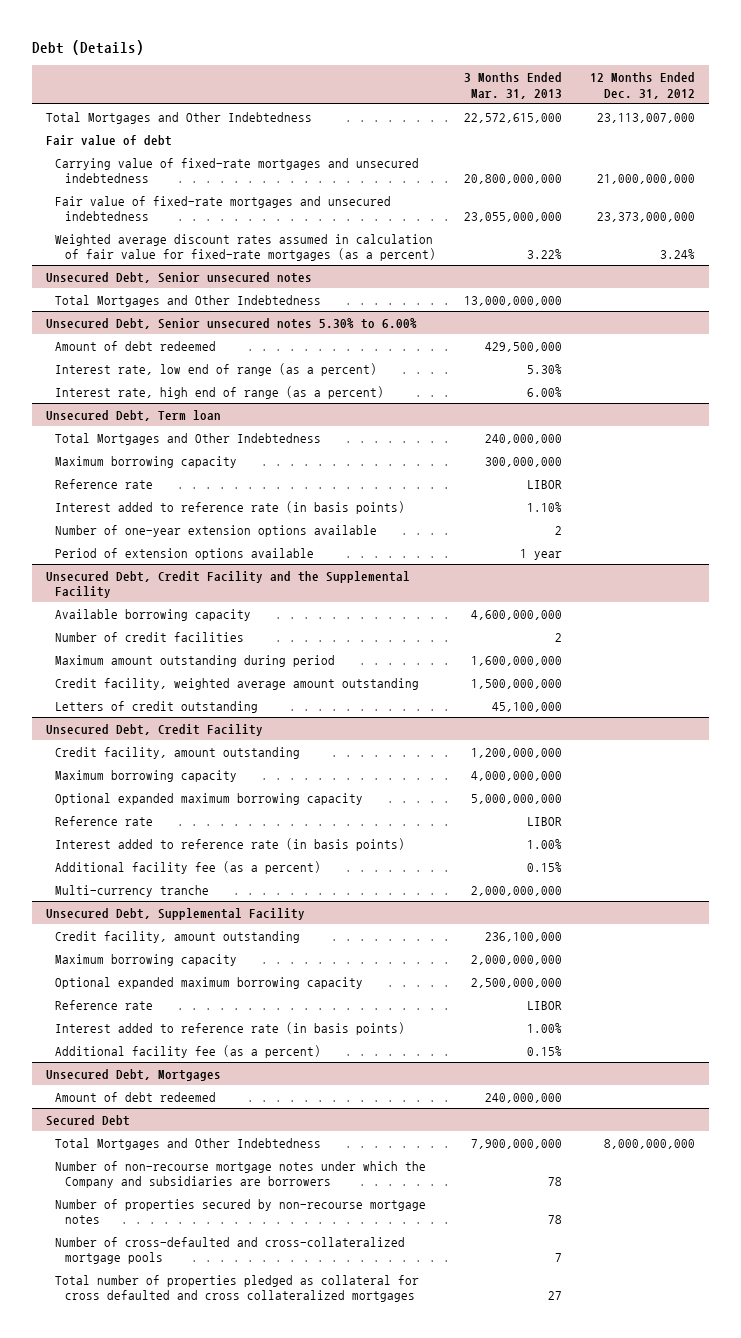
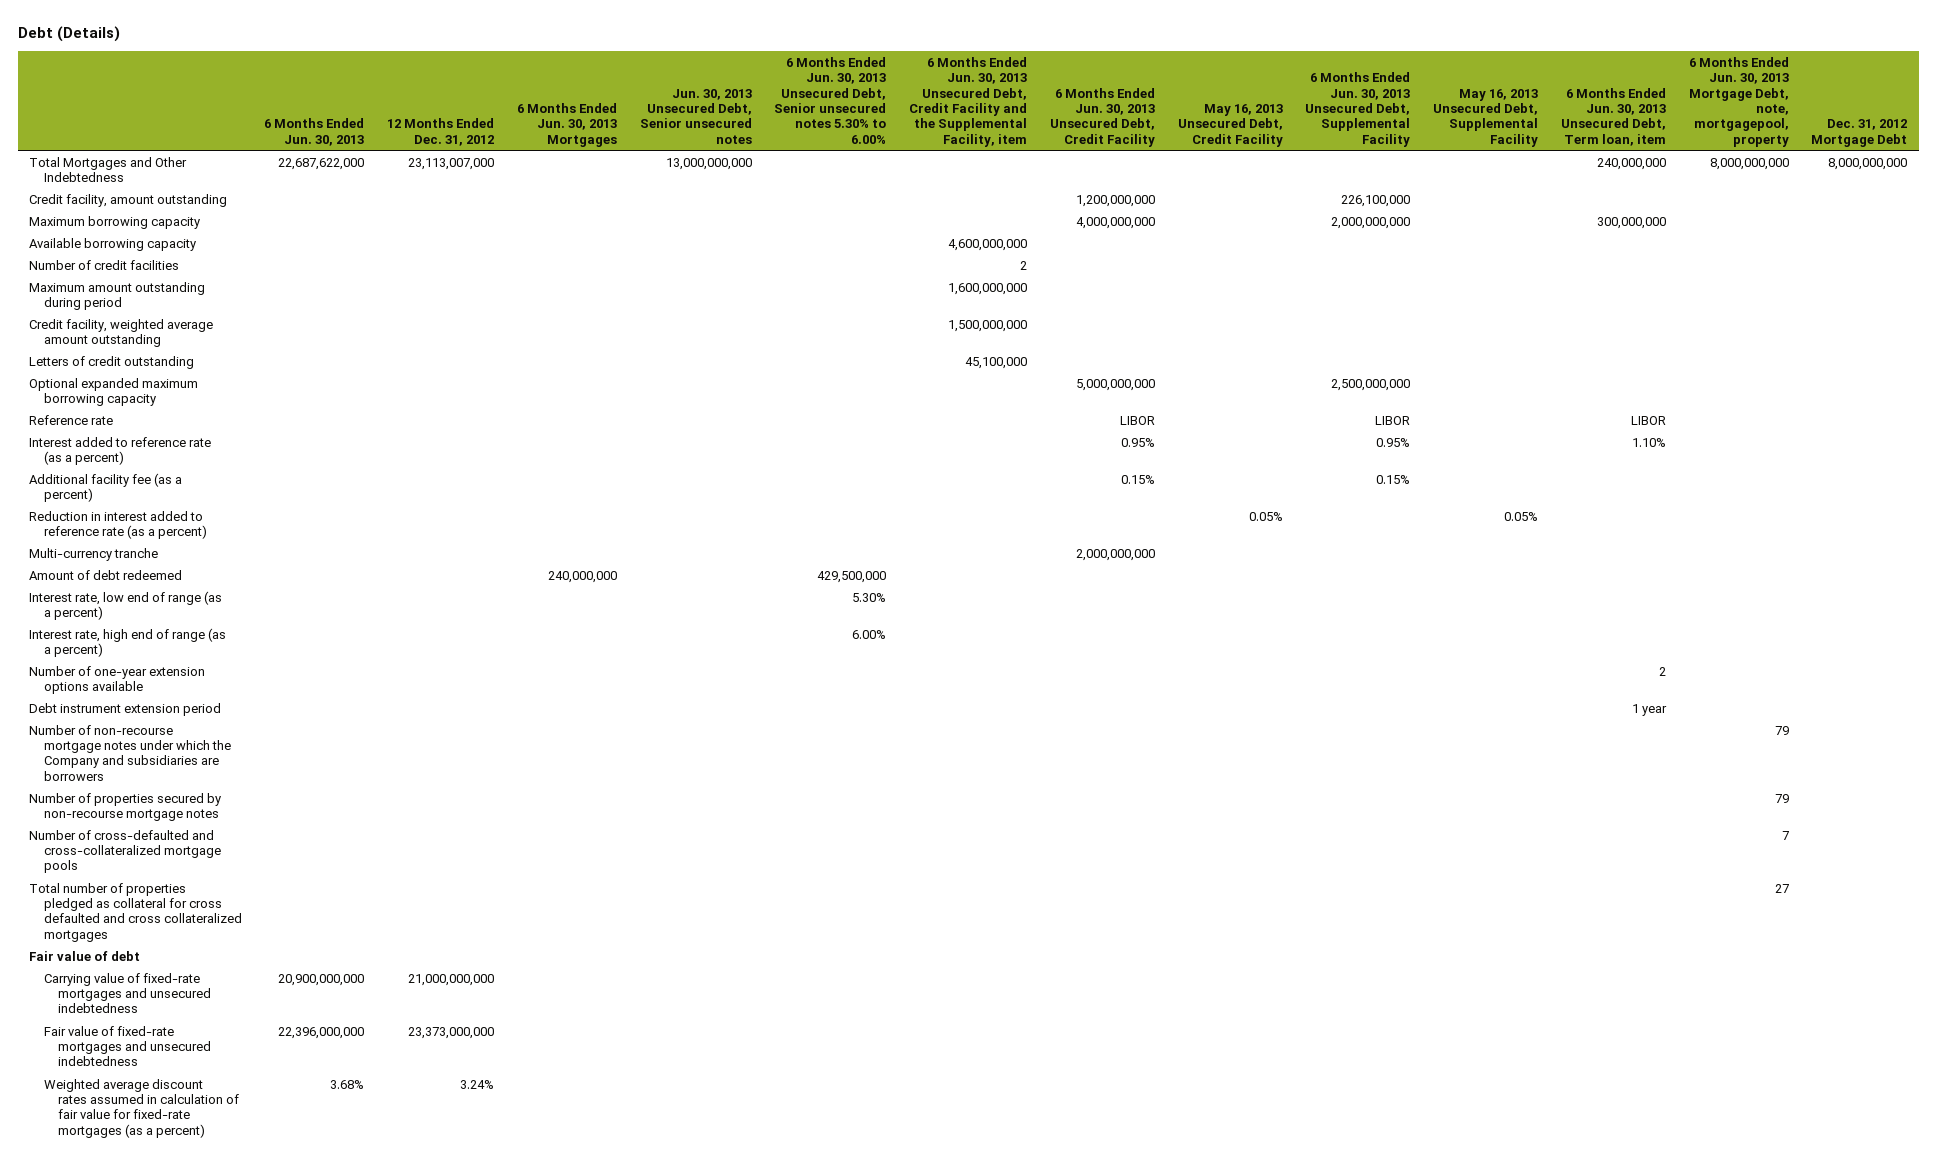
- | 3 Months Ended Mar. 31, 2013 | 12 Months Ended Dec. 31, 2012
+ | 6 Months Ended Jun. 30, 2013 | 12 Months Ended Dec. 31, 2012 | 6 Months Ended Jun. 30, 2013 Mortgages | Jun. 30, 2013 Unsecured Debt, Senior unsecured notes | 6 Months Ended Jun. 30, 2013 Unsecured Debt, Senior unsecured notes 5.30% to 6.00% | 6 Months Ended Jun. 30, 2013 Unsecured Debt, Credit Facility and the Supplemental Facility, item | 6 Months Ended Jun. 30, 2013 Unsecured Debt, Credit Facility | May 16, 2013 Unsecured Debt, Credit Facility | 6 Months Ended Jun. 30, 2013 Unsecured Debt, Supplemental Facility | May 16, 2013 Unsecured Debt, Supplemental Facility | 6 Months Ended Jun. 30, 2013 Unsecured Debt, Term loan, item | 6 Months Ended Jun. 30, 2013 Mortgage Debt, note, mortgagepool, property | Dec. 31, 2012 Mortgage Debt
+ Credit facility, amount outstanding | | | | | | | 1,200,000,000 | | 226,100,000 | | | |
+ Maximum borrowing capacity | | | | | | | 4,000,000,000 | | 2,000,000,000 | | 300,000,000 | |
+ Available borrowing capacity | | | | | | 4,600,000,000 | | | | | | |
+ Number of credit facilities | | | | | | 2 | | | | | | |
+ Maximum amount outstanding during period | | | | | | 1,600,000,000 | | | | | | |
+ Credit facility, weighted average amount outstanding | | | | | | 1,500,000,000 | | | | | | |
+ Letters of credit outstanding | | | | | | 45,100,000 | | | | | | |
+ Optional expanded maximum borrowing capacity | | | | | | | 5,000,000,000 | | 2,500,000,000 | | | |
+ Reference rate | | | | | | | LIBOR | | LIBOR | | LIBOR | |
+ Interest added to reference rate (as a percent) | | | | | | | 0.95% | | 0.95% | | 1.10% | |
+ Additional facility fee (as a percent) | | | | | | | 0.15% | | 0.15% | | | |
+ Reduction in interest added to reference rate (as a percent) | | | | | | | | 0.05% | | 0.05% | | |
+ Multi-currency tranche | | | | | | | 2,000,000,000 | | | | | |
+ Amount of debt redeemed | | | 240,000,000 | | 429,500,000 | | | | | | | |
+ Interest rate, low end of range (as a percent) | | | | | 5.30% | | | | | | | |
+ Interest rate, high end of range (as a percent) | | | | | 6.00% | | | | | | | |
+ Number of one-year extension options available | | | | | | | | | | | 2 | |
+ Debt instrument extension period | | | | | | | | | | | 1 year | |
+ Number of non-recourse mortgage notes under which the Company and subsidiaries are borrowers | | | | | | | | | | | | 79 |
+ Number of properties secured by non-recourse mortgage notes | | | | | | | | | | | | 79 |
+ Number of cross-defaulted and cross-collateralized mortgage pools | | | | | | | | | | | | 7 |
+ Total number of properties pledged as collateral for cross defaulted and cross collateralized mortgages | | | | | | | | | | | | 27 |
- Unsecured Debt, Senior unsecured notes
- Total Mortgages and Other Indebtedness | 13,000,000,000 |
- Unsecured Debt, Senior unsecured notes 5.30% to 6.00%
- Amount of debt redeemed | 429,500,000 |
- Interest rate, low end of range (as a percent) | 5.30% |
- Interest rate, high end of range (as a percent) | 6.00% |
- Unsecured Debt, Term loan
- Total Mortgages and Other Indebtedness | 240,000,000 |
- Maximum borrowing capacity | 300,000,000 |
- Reference rate | LIBOR |
- Interest added to reference rate (in basis points) | 1.10% |
- Number of one-year extension options available | 2 |
- Period of extension options available | 1 year |
- Unsecured Debt, Credit Facility and the Supplemental Facility
- Available borrowing capacity | 4,600,000,000 |
- Number of credit facilities | 2 |
- Maximum amount outstanding during period | 1,600,000,000 |
- Credit facility, weighted average amount outstanding | 1,500,000,000 |
- Letters of credit outstanding | 45,100,000 |
- Unsecured Debt, Credit Facility
- Credit facility, amount outstanding | 1,200,000,000 |
- Maximum borrowing capacity | 4,000,000,000 |
- Optional expanded maximum borrowing capacity | 5,000,000,000 |
- Reference rate | LIBOR |
- Interest added to reference rate (in basis points) | 1.00% |
- Additional facility fee (as a percent) | 0.15% |
- Multi-currency tranche | 2,000,000,000 |
- Unsecured Debt, Supplemental Facility
- Credit facility, amount outstanding | 236,100,000 |
- Maximum borrowing capacity | 2,000,000,000 |
- Optional expanded maximum borrowing capacity | 2,500,000,000 |
- Reference rate | LIBOR |
- Interest added to reference rate (in basis points) | 1.00% |
- Additional facility fee (as a percent) | 0.15% |
- Unsecured Debt, Mortgages
- Amount of debt redeemed | 240,000,000 |
- Secured Debt
- Total Mortgages and Other Indebtedness | 7,900,000,000 | 8,000,000,000
- Number of non-recourse mortgage notes under which the Company and subsidiaries are borrowers | 78 |
- Number of properties secured by non-recourse mortgage notes | 78 |
- Number of cross-defaulted and cross-collateralized mortgage pools | 7 |
- Total number of properties pledged as collateral for cross defaulted and cross collateralized mortgages | 27 |

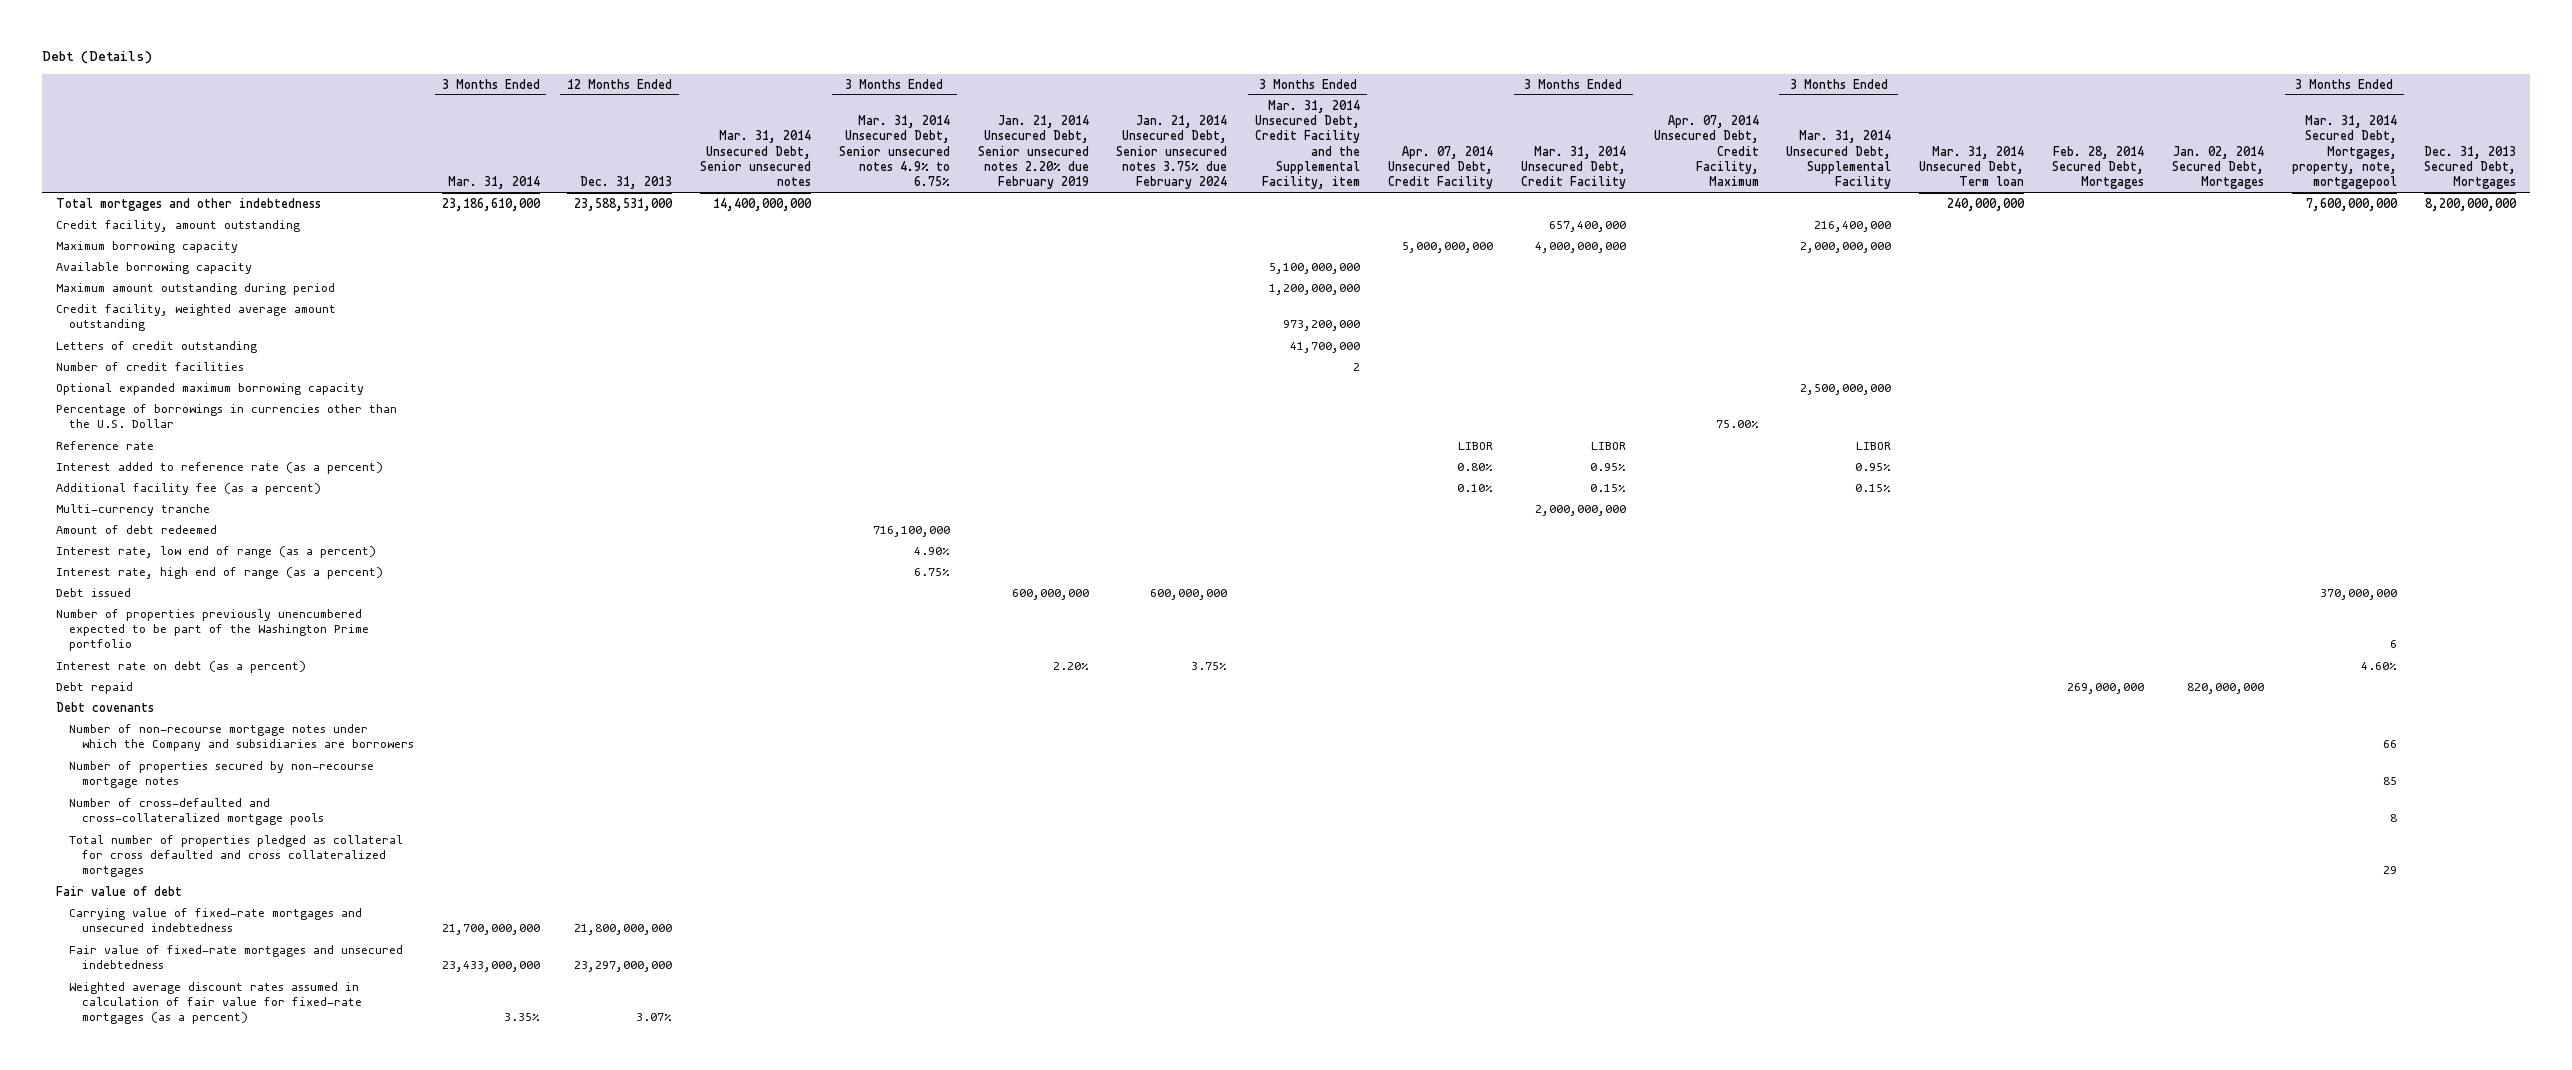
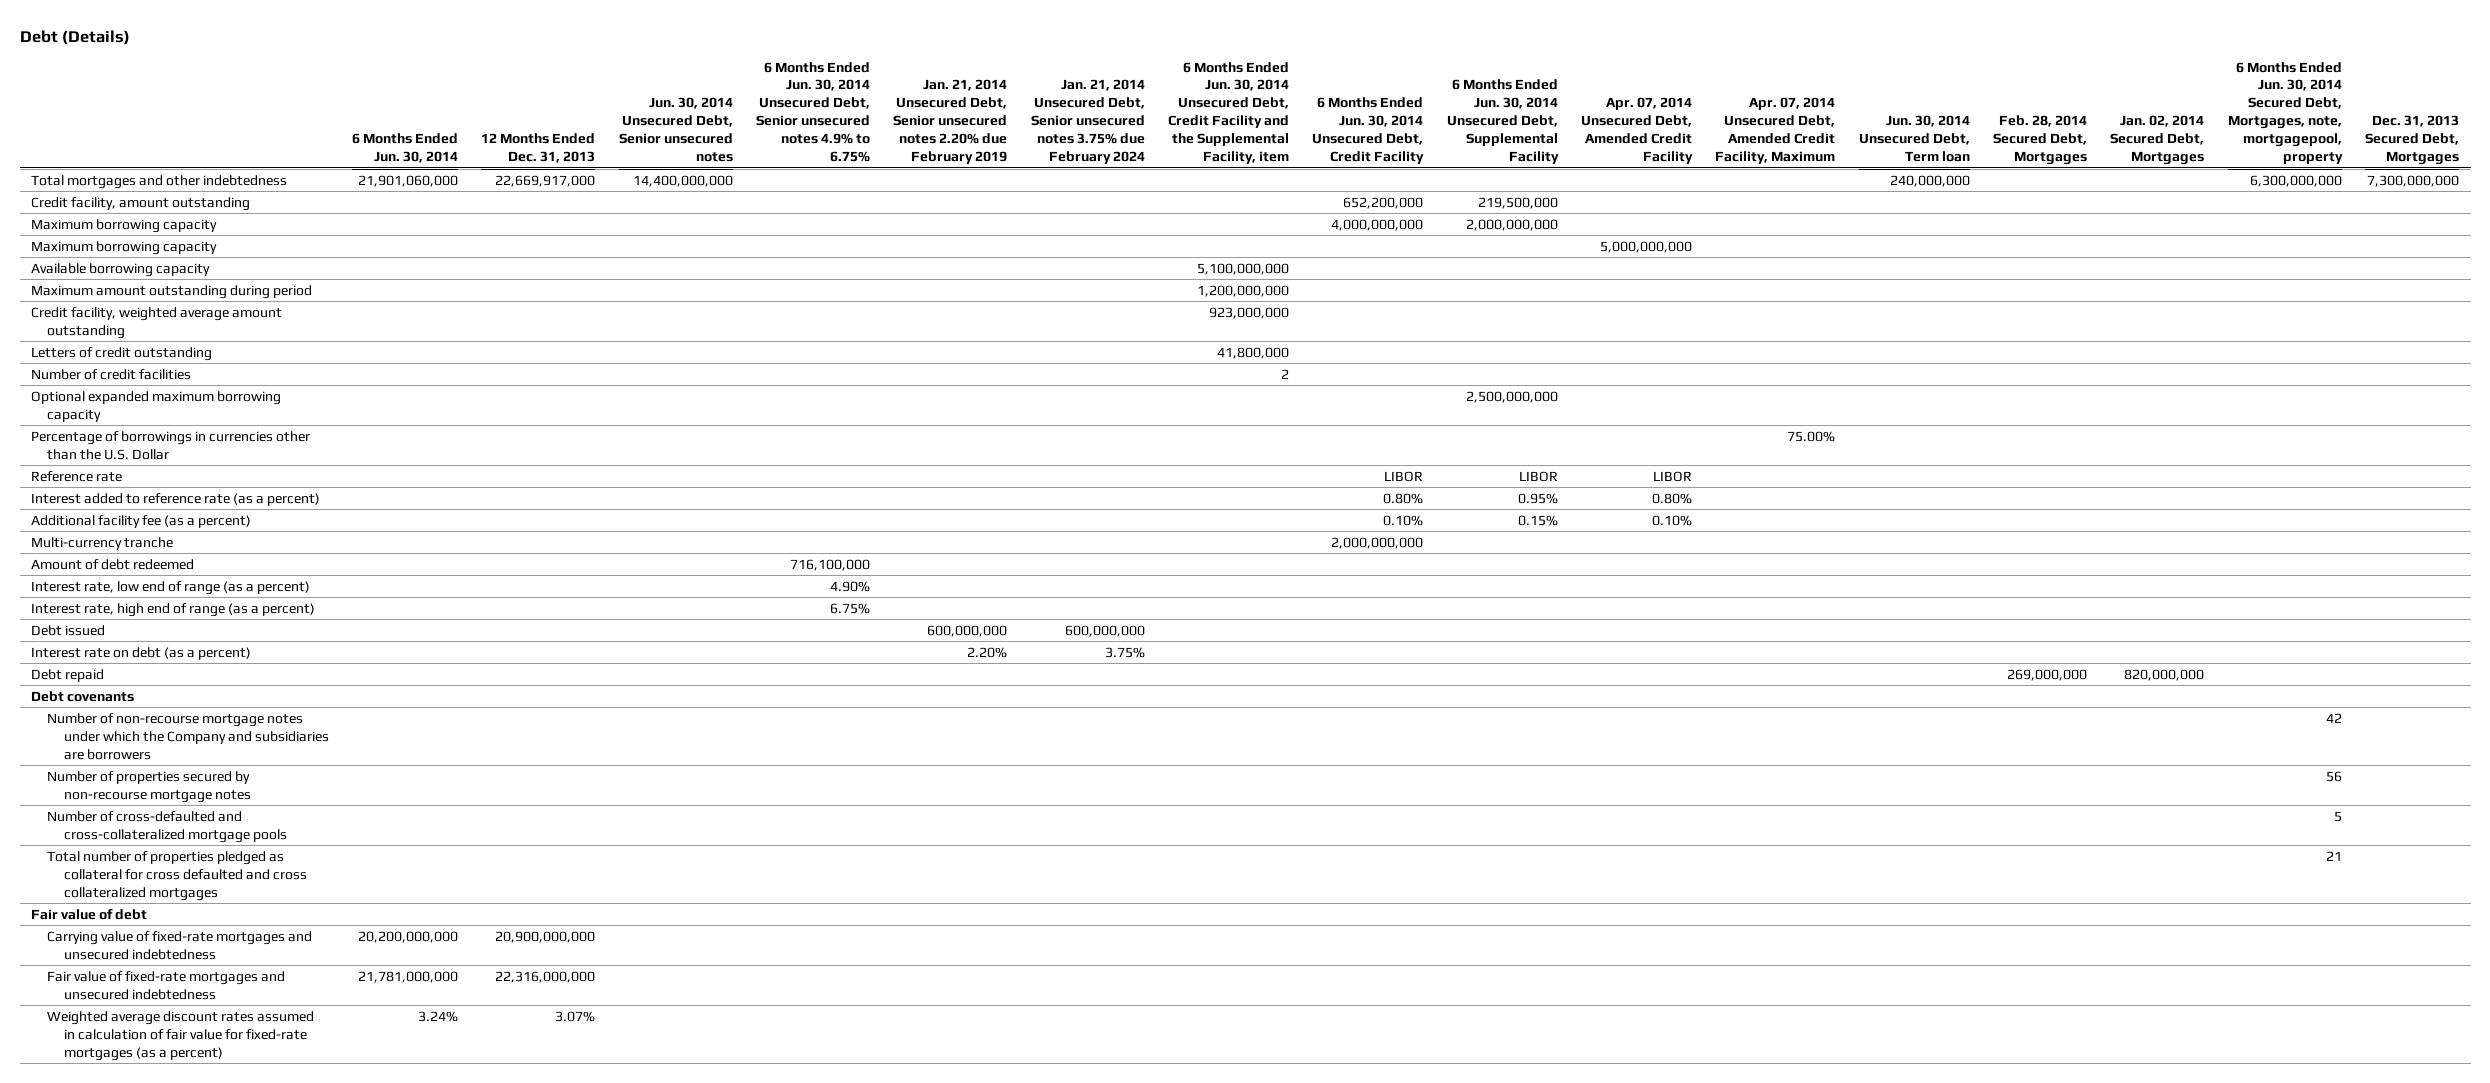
- | 3 Months Ended Mar. 31, 2014 | 12 Months Ended Dec. 31, 2013 | Mar. 31, 2014 Unsecured Debt, Senior unsecured notes | 3 Months Ended Mar. 31, 2014 Unsecured Debt, Senior unsecured notes 4.9% to 6.75% | Jan. 21, 2014 Unsecured Debt, Senior unsecured notes 2.20% due February 2019 | Jan. 21, 2014 Unsecured Debt, Senior unsecured notes 3.75% due February 2024 | 3 Months Ended Mar. 31, 2014 Unsecured Debt, Credit Facility and the Supplemental Facility, item | Apr. 07, 2014 Unsecured Debt, Credit Facility | 3 Months Ended Mar. 31, 2014 Unsecured Debt, Credit Facility | Apr. 07, 2014 Unsecured Debt, Credit Facility, Maximum | 3 Months Ended Mar. 31, 2014 Unsecured Debt, Supplemental Facility | Mar. 31, 2014 Unsecured Debt, Term loan | Feb. 28, 2014 Secured Debt, Mortgages | Jan. 02, 2014 Secured Debt, Mortgages | 3 Months Ended Mar. 31, 2014 Secured Debt, Mortgages, property, note, mortgagepool | Dec. 31, 2013 Secured Debt, Mortgages
+ | 6 Months Ended Jun. 30, 2014 | 12 Months Ended Dec. 31, 2013 | Jun. 30, 2014 Unsecured Debt, Senior unsecured notes | 6 Months Ended Jun. 30, 2014 Unsecured Debt, Senior unsecured notes 4.9% to 6.75% | Jan. 21, 2014 Unsecured Debt, Senior unsecured notes 2.20% due February 2019 | Jan. 21, 2014 Unsecured Debt, Senior unsecured notes 3.75% due February 2024 | 6 Months Ended Jun. 30, 2014 Unsecured Debt, Credit Facility and the Supplemental Facility, item | 6 Months Ended Jun. 30, 2014 Unsecured Debt, Credit Facility | 6 Months Ended Jun. 30, 2014 Unsecured Debt, Supplemental Facility | Apr. 07, 2014 Unsecured Debt, Amended Credit Facility | Apr. 07, 2014 Unsecured Debt, Amended Credit Facility, Maximum | Jun. 30, 2014 Unsecured Debt, Term loan | Feb. 28, 2014 Secured Debt, Mortgages | Jan. 02, 2014 Secured Debt, Mortgages | 6 Months Ended Jun. 30, 2014 Secured Debt, Mortgages, note, mortgagepool, property | Dec. 31, 2013 Secured Debt, Mortgages
- Total mortgages and other indebtedness | 23,186,610,000 | 23,588,531,000 | 14,400,000,000 | | | | | | | | | 240,000,000 | | | 7,600,000,000 | 8,200,000,000
+ Total mortgages and other indebtedness | 21,901,060,000 | 22,669,917,000 | 14,400,000,000 | | | | | | | | | 240,000,000 | | | 6,300,000,000 | 7,300,000,000
+ Maximum borrowing capacity | | | | | | | | | | 5,000,000,000 | | | | | |
- Number of properties previously unencumbered expected to be part of the Washington Prime portfolio | | | | | | | | | | | | | | | 6 |
- Carrying value of fixed-rate mortgages and unsecured indebtedness | 21,700,000,000 | 21,800,000,000 | | | | | | | | | | | | | |
- Fair value of fixed-rate mortgages and unsecured indebtedness | 23,433,000,000 | 23,297,000,000 | | | | | | | | | | | | | |
+ Carrying value of fixed-rate mortgages and unsecured indebtedness | 20,200,000,000 | 20,900,000,000 | | | | | | | | | | | | | |
+ Fair value of fixed-rate mortgages and unsecured indebtedness | 21,781,000,000 | 22,316,000,000 | | | | | | | | | | | | | |

